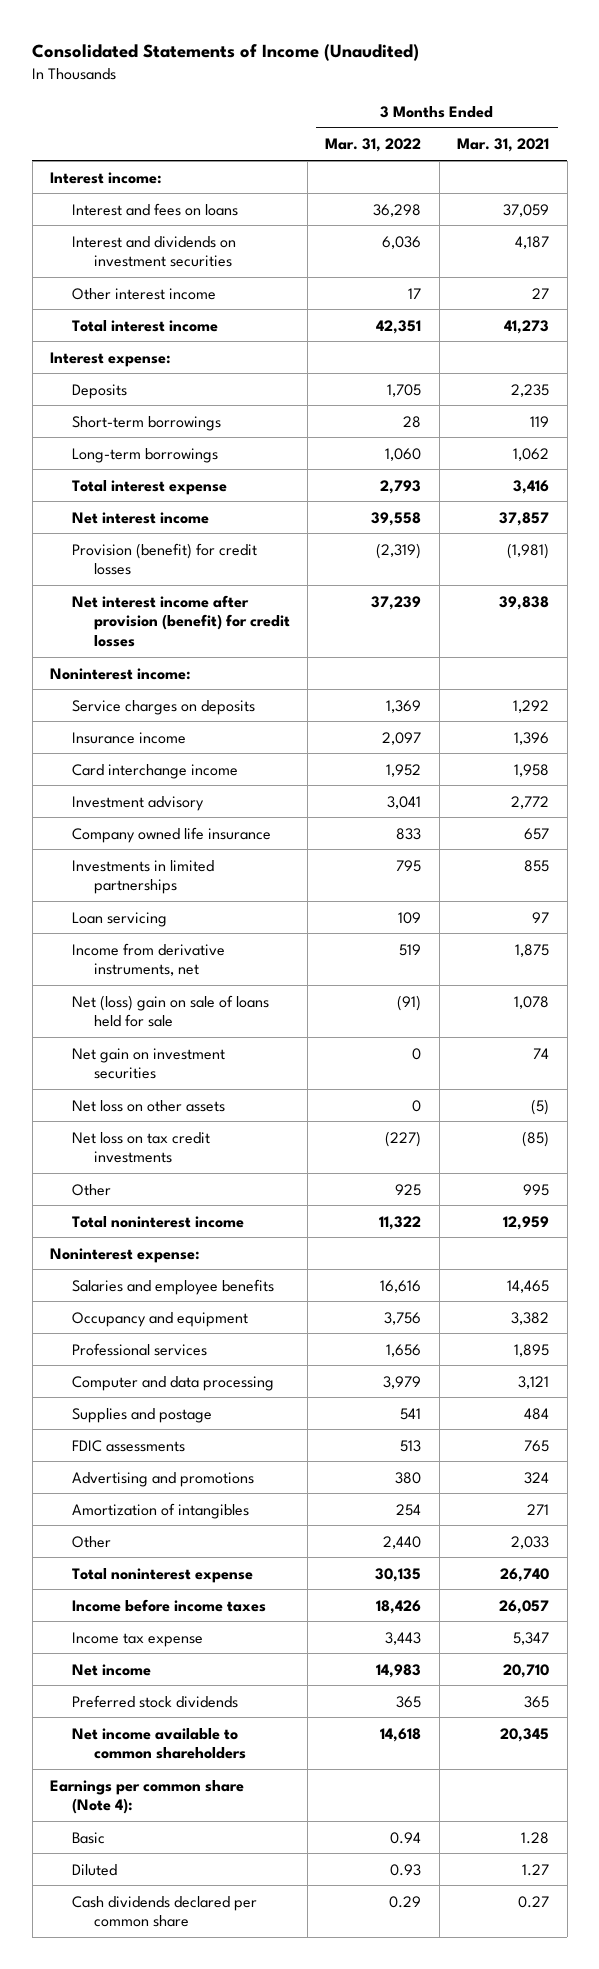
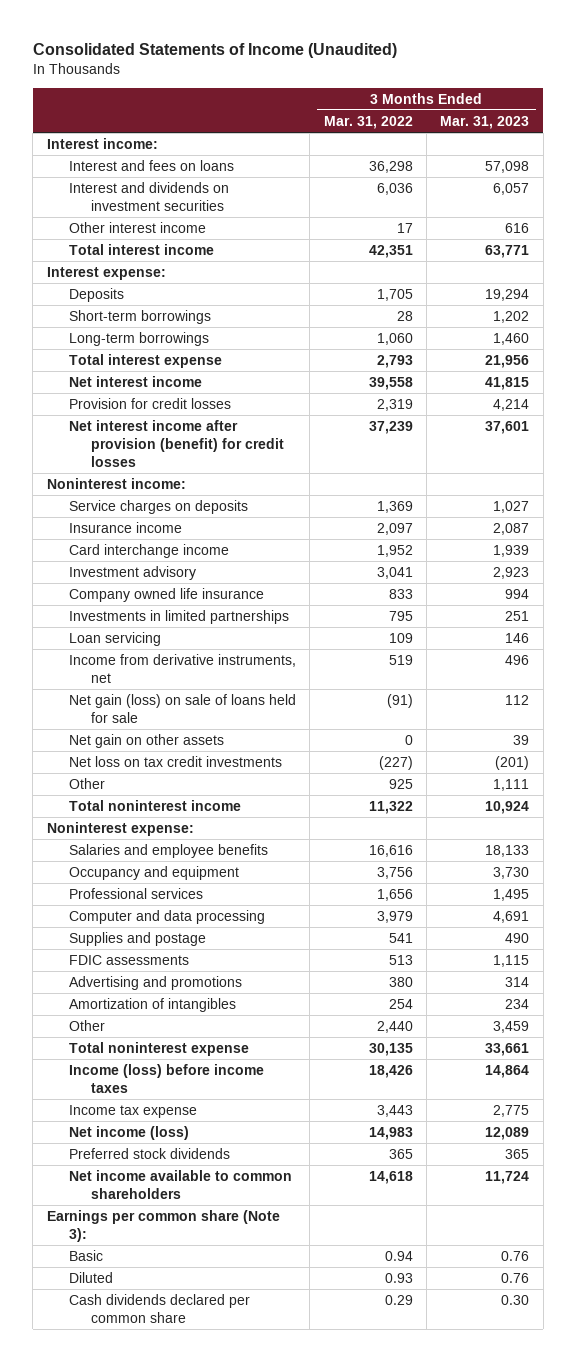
- | 3 Months Ended Mar. 31, 2022 | 3 Months Ended Mar. 31, 2021
+ | 3 Months Ended Mar. 31, 2022 | 3 Months Ended Mar. 31, 2023
- Provision (benefit) for credit losses | (2,319) | (1,981)
+ Provision for credit losses | 2,319 | 4,214
- Net (loss) gain on sale of loans held for sale | (91) | 1,078
- Net gain on investment securities | 0 | 74
- Net loss on other assets | 0 | (5)
+ Net gain (loss) on sale of loans held for sale | (91) | 112
+ Net gain on other assets | 0 | 39
- Income before income taxes | 18,426 | 26,057
+ Income (loss) before income taxes | 18,426 | 14,864
- Net income | 14,983 | 20,710
+ Net income (loss) | 14,983 | 12,089
- Earnings per common share (Note 4):
+ Earnings per common share (Note 3):

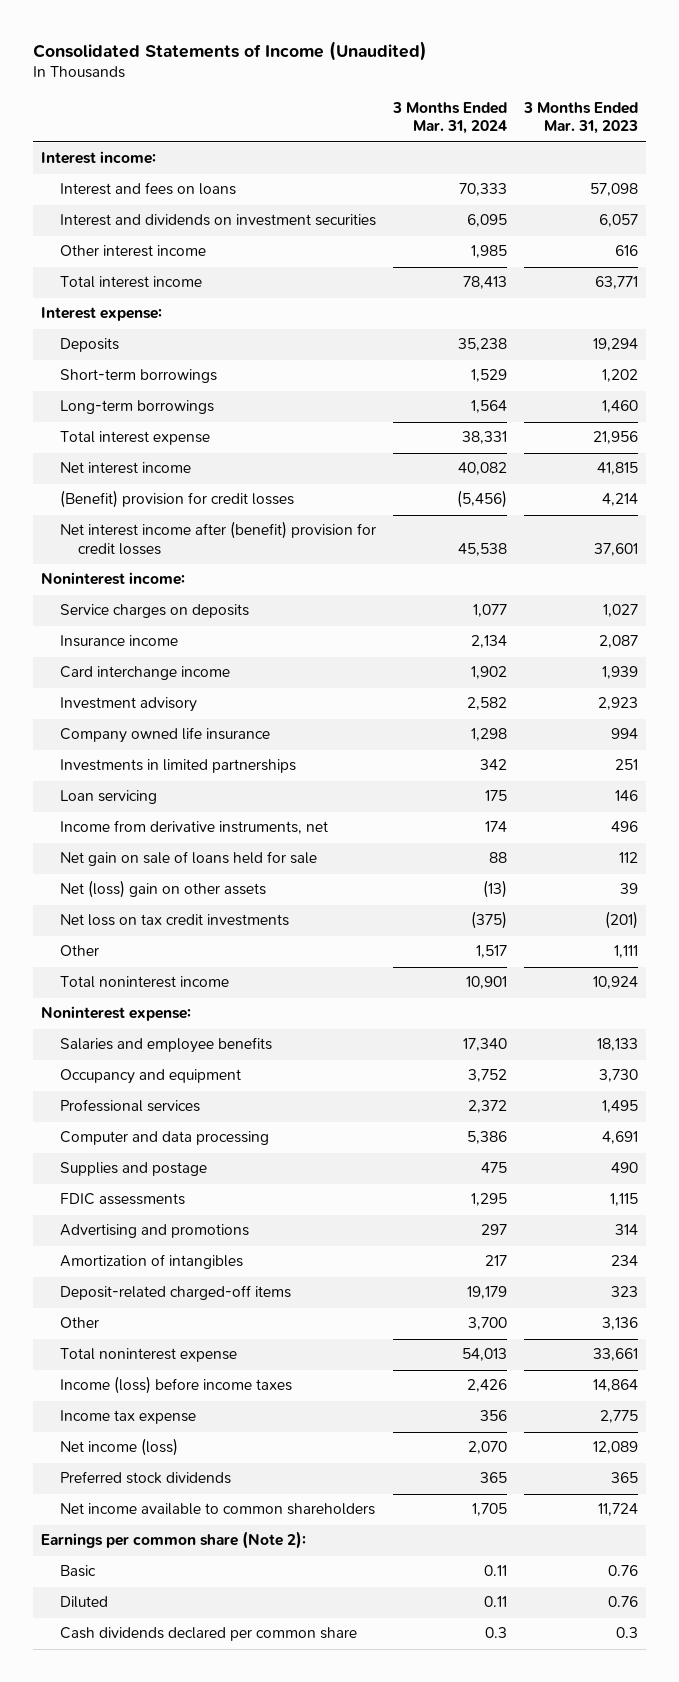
- | 3 Months Ended Mar. 31, 2022 | 3 Months Ended Mar. 31, 2023
+ | 3 Months Ended Mar. 31, 2024 | 3 Months Ended Mar. 31, 2023
- Provision for credit losses | 2,319 | 4,214
- Net interest income after provision (benefit) for credit losses | 37,239 | 37,601
+ (Benefit) provision for credit losses | (5,456) | 4,214
+ Net interest income after (benefit) provision for credit losses | 45,538 | 37,601
- Net gain (loss) on sale of loans held for sale | (91) | 112
- Net gain on other assets | 0 | 39
+ Net gain on sale of loans held for sale | 88 | 112
+ Net (loss) gain on other assets | (13) | 39
- Other | 2,440 | 3,459
+ Deposit-related charged-off items | 19,179 | 323
+ Other | 3,700 | 3,136
- Earnings per common share (Note 3):
+ Earnings per common share (Note 2):
- Cash dividends declared per common share | 0.29 | 0.30
+ Cash dividends declared per common share | 0.3 | 0.3

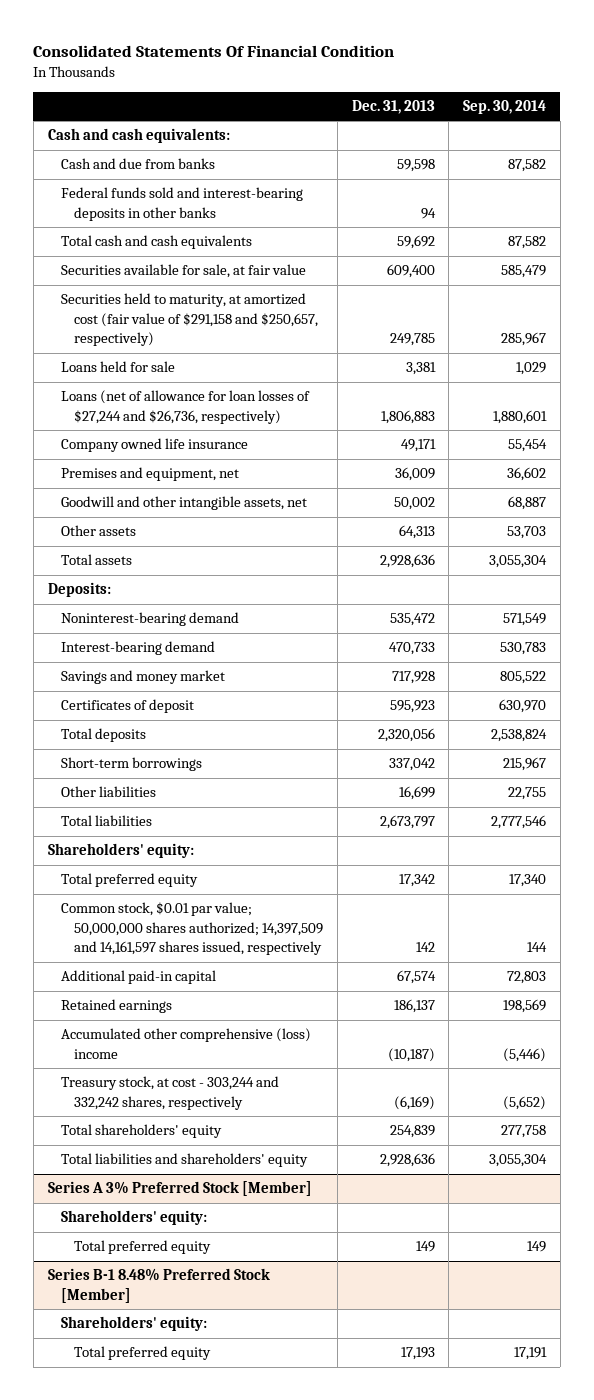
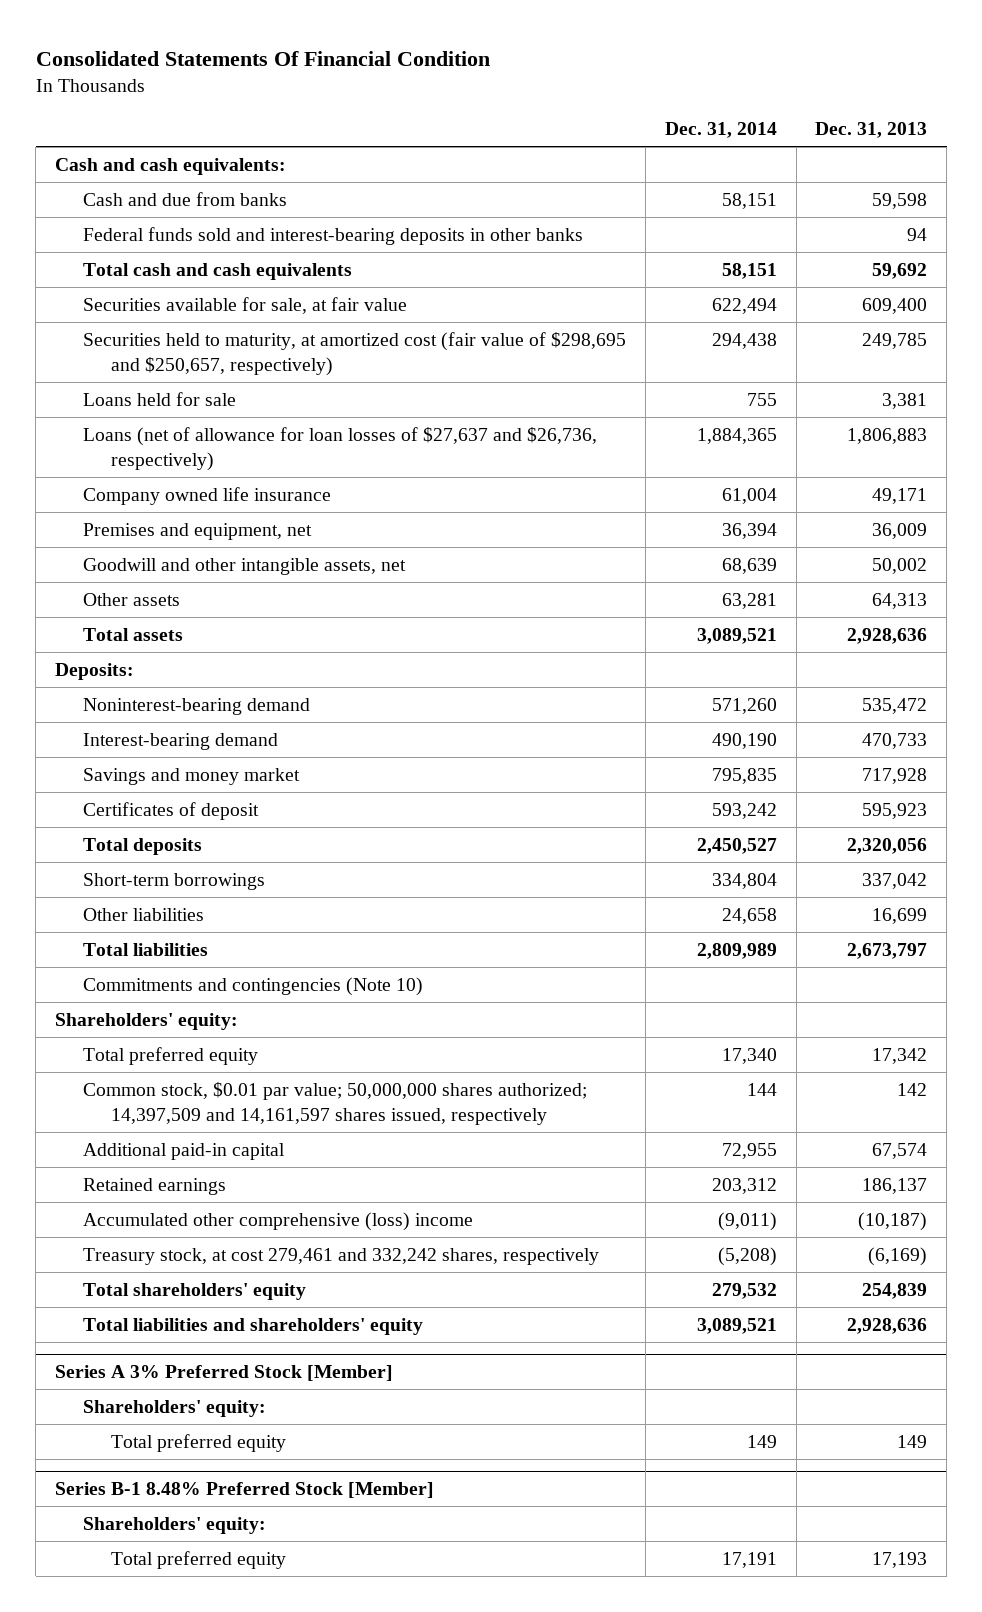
- | Dec. 31, 2013 | Sep. 30, 2014
+ | Dec. 31, 2014 | Dec. 31, 2013
- Securities held to maturity, at amortized cost (fair value of $291,158 and $250,657, respectively) | 249,785 | 285,967
+ Securities held to maturity, at amortized cost (fair value of $298,695 and $250,657, respectively) | 294,438 | 249,785
- Loans (net of allowance for loan losses of $27,244 and $26,736, respectively) | 1,806,883 | 1,880,601
+ Loans (net of allowance for loan losses of $27,637 and $26,736, respectively) | 1,884,365 | 1,806,883
+ Commitments and contingencies (Note 10)
- Treasury stock, at cost - 303,244 and 332,242 shares, respectively | (6,169) | (5,652)
+ Treasury stock, at cost 279,461 and 332,242 shares, respectively | (5,208) | (6,169)

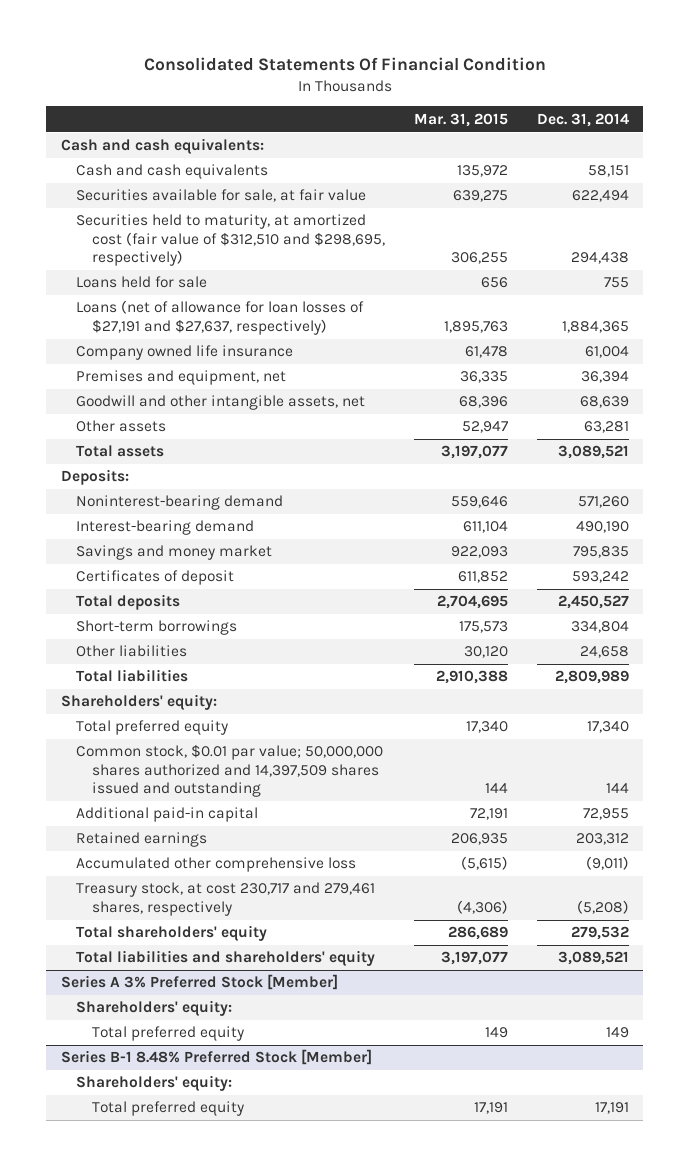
- | Dec. 31, 2014 | Dec. 31, 2013
+ | Mar. 31, 2015 | Dec. 31, 2014
- Cash and due from banks | 58,151 | 59,598
- Federal funds sold and interest-bearing deposits in other banks | | 94
- Total cash and cash equivalents | 58,151 | 59,692
+ Cash and cash equivalents | 135,972 | 58,151
- Securities held to maturity, at amortized cost (fair value of $298,695 and $250,657, respectively) | 294,438 | 249,785
+ Securities held to maturity, at amortized cost (fair value of $312,510 and $298,695, respectively) | 306,255 | 294,438
- Loans (net of allowance for loan losses of $27,637 and $26,736, respectively) | 1,884,365 | 1,806,883
+ Loans (net of allowance for loan losses of $27,191 and $27,637, respectively) | 1,895,763 | 1,884,365
- Commitments and contingencies (Note 10)
- Common stock, $0.01 par value; 50,000,000 shares authorized; 14,397,509 and 14,161,597 shares issued, respectively | 144 | 142
+ Common stock, $0.01 par value; 50,000,000 shares authorized and 14,397,509 shares issued and outstanding | 144 | 144
- Accumulated other comprehensive (loss) income | (9,011) | (10,187)
- Treasury stock, at cost 279,461 and 332,242 shares, respectively | (5,208) | (6,169)
+ Accumulated other comprehensive loss | (5,615) | (9,011)
+ Treasury stock, at cost 230,717 and 279,461 shares, respectively | (4,306) | (5,208)

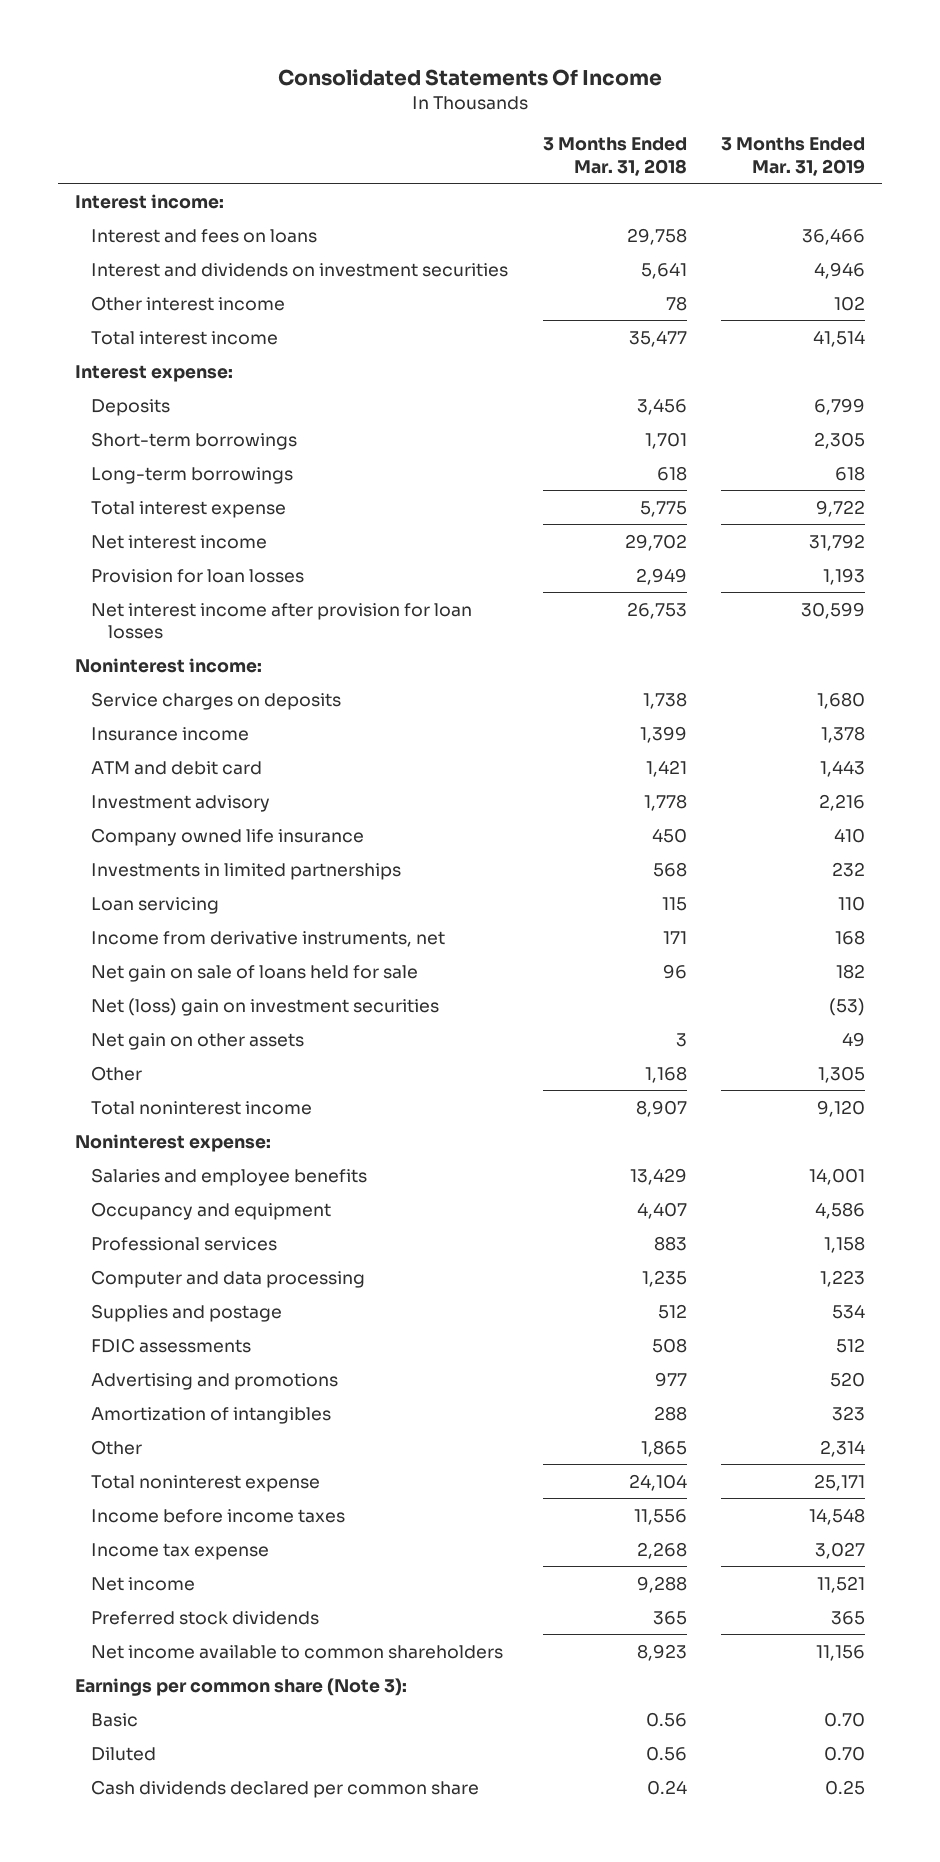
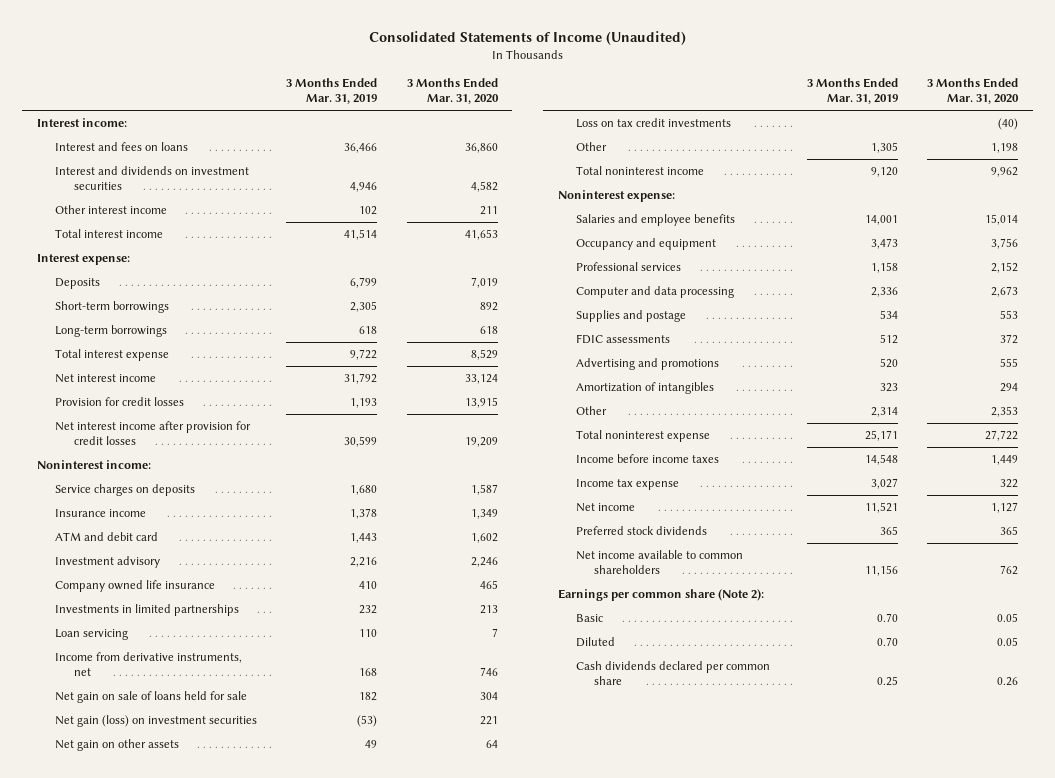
- Consolidated Statements Of Income
+ Consolidated Statements of Income (Unaudited)
- | 3 Months Ended Mar. 31, 2018 | 3 Months Ended Mar. 31, 2019
+ | 3 Months Ended Mar. 31, 2019 | 3 Months Ended Mar. 31, 2020
- Provision for loan losses | 2,949 | 1,193
- Net interest income after provision for loan losses | 26,753 | 30,599
+ Provision for credit losses | 1,193 | 13,915
+ Net interest income after provision for credit losses | 30,599 | 19,209
- Net (loss) gain on investment securities | | (53)
+ Net gain (loss) on investment securities | (53) | 221
+ Loss on tax credit investments | | (40)
- Occupancy and equipment | 4,407 | 4,586
+ Occupancy and equipment | 3,473 | 3,756
- Computer and data processing | 1,235 | 1,223
+ Computer and data processing | 2,336 | 2,673
- Earnings per common share (Note 3):
+ Earnings per common share (Note 2):

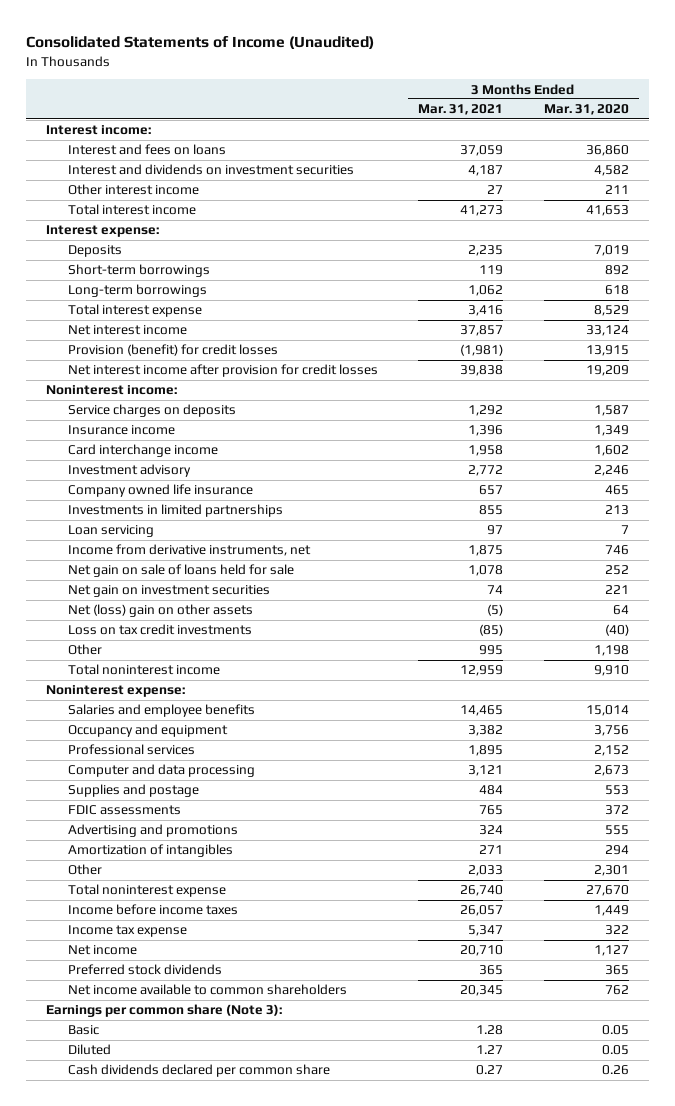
- | 3 Months Ended Mar. 31, 2019 | 3 Months Ended Mar. 31, 2020
+ | 3 Months Ended Mar. 31, 2021 | 3 Months Ended Mar. 31, 2020
- Provision for credit losses | 1,193 | 13,915
+ Provision (benefit) for credit losses | (1,981) | 13,915
- ATM and debit card | 1,443 | 1,602
+ Card interchange income | 1,958 | 1,602
- Net gain on sale of loans held for sale | 182 | 304
- Net gain (loss) on investment securities | (53) | 221
- Net gain on other assets | 49 | 64
+ Net gain on sale of loans held for sale | 1,078 | 252
+ Net gain on investment securities | 74 | 221
+ Net (loss) gain on other assets | (5) | 64
- Total noninterest income | 9,120 | 9,962
+ Total noninterest income | 12,959 | 9,910
- Other | 2,314 | 2,353
- Total noninterest expense | 25,171 | 27,722
+ Other | 2,033 | 2,301
+ Total noninterest expense | 26,740 | 27,670
- Earnings per common share (Note 2):
+ Earnings per common share (Note 3):

